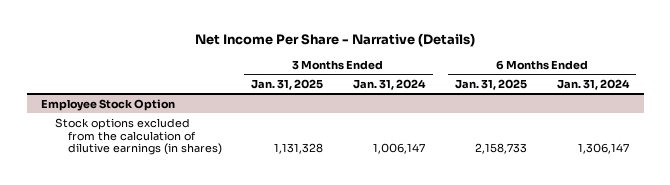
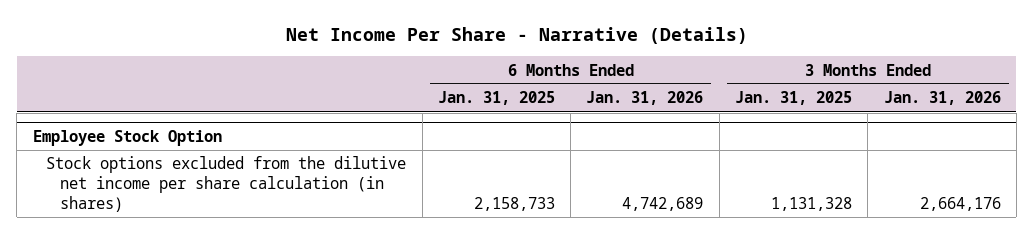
- | 3 Months Ended Jan. 31, 2025 | 3 Months Ended Jan. 31, 2024 | 6 Months Ended Jan. 31, 2025 | 6 Months Ended Jan. 31, 2024
+ | 6 Months Ended Jan. 31, 2025 | 6 Months Ended Jan. 31, 2026 | 3 Months Ended Jan. 31, 2025 | 3 Months Ended Jan. 31, 2026
@ Employee Stock Option
- Stock options excluded from the calculation of dilutive earnings (in shares) | 1,131,328 | 1,006,147 | 2,158,733 | 1,306,147
+ Stock options excluded from the dilutive net income per share calculation (in shares) | 2,158,733 | 4,742,689 | 1,131,328 | 2,664,176

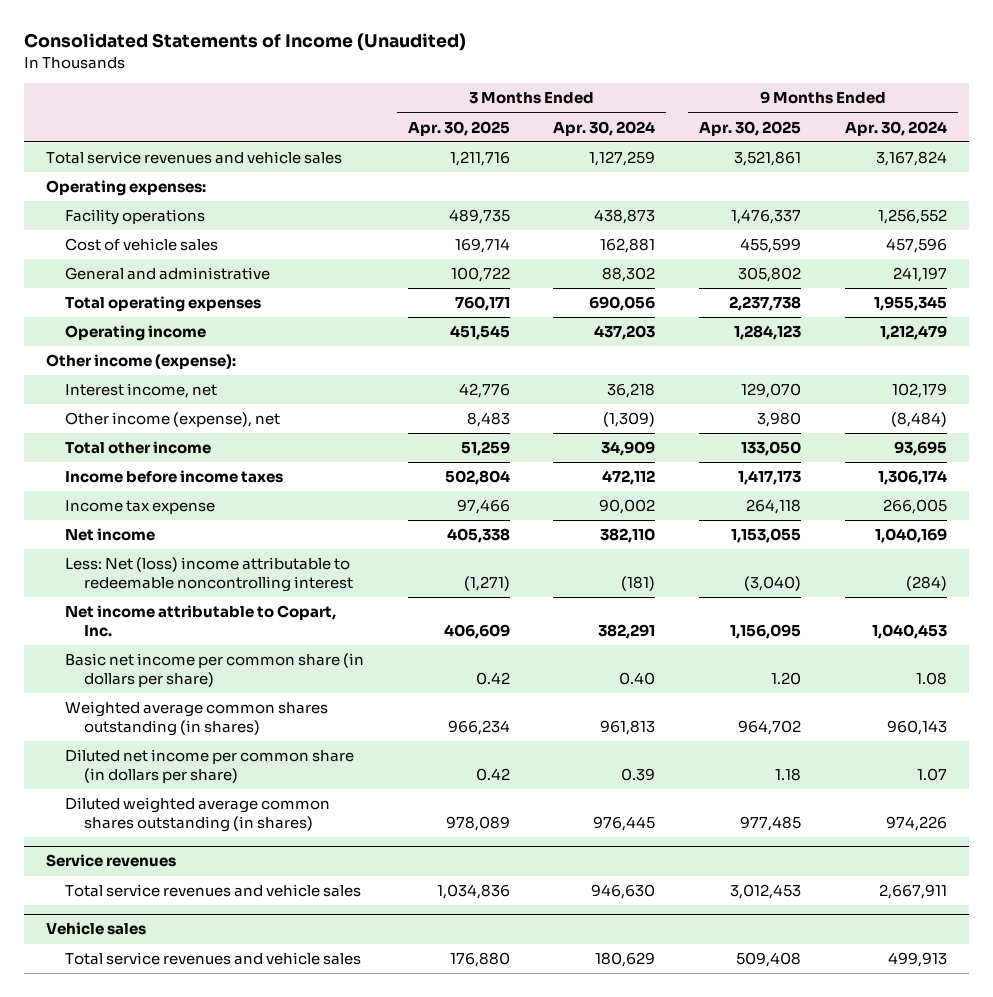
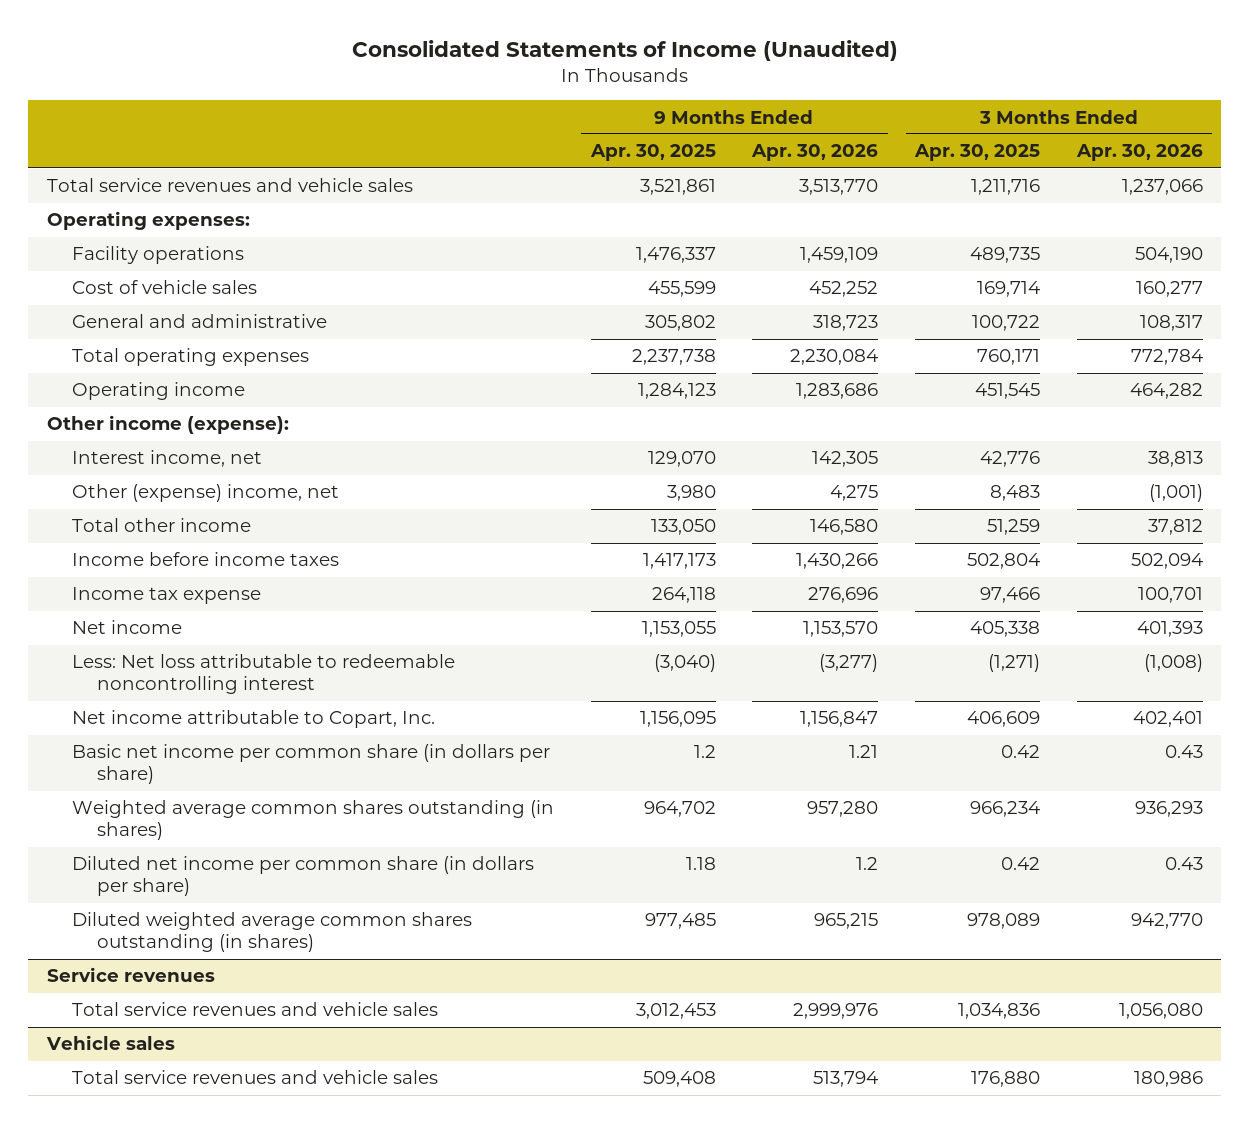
- | 3 Months Ended Apr. 30, 2025 | 3 Months Ended Apr. 30, 2024 | 9 Months Ended Apr. 30, 2025 | 9 Months Ended Apr. 30, 2024
+ | 9 Months Ended Apr. 30, 2025 | 9 Months Ended Apr. 30, 2026 | 3 Months Ended Apr. 30, 2025 | 3 Months Ended Apr. 30, 2026
- Other income (expense), net | 8,483 | (1,309) | 3,980 | (8,484)
+ Other (expense) income, net | 3,980 | 4,275 | 8,483 | (1,001)
- Less: Net (loss) income attributable to redeemable noncontrolling interest | (1,271) | (181) | (3,040) | (284)
+ Less: Net loss attributable to redeemable noncontrolling interest | (3,040) | (3,277) | (1,271) | (1,008)
- Basic net income per common share (in dollars per share) | 0.42 | 0.40 | 1.20 | 1.08
+ Basic net income per common share (in dollars per share) | 1.2 | 1.21 | 0.42 | 0.43

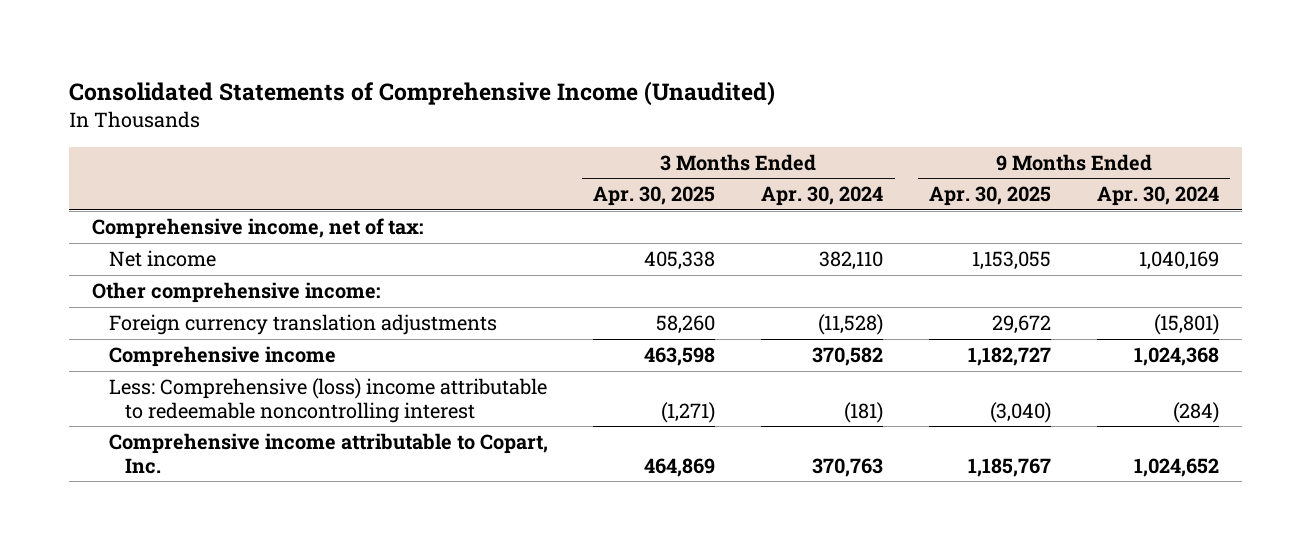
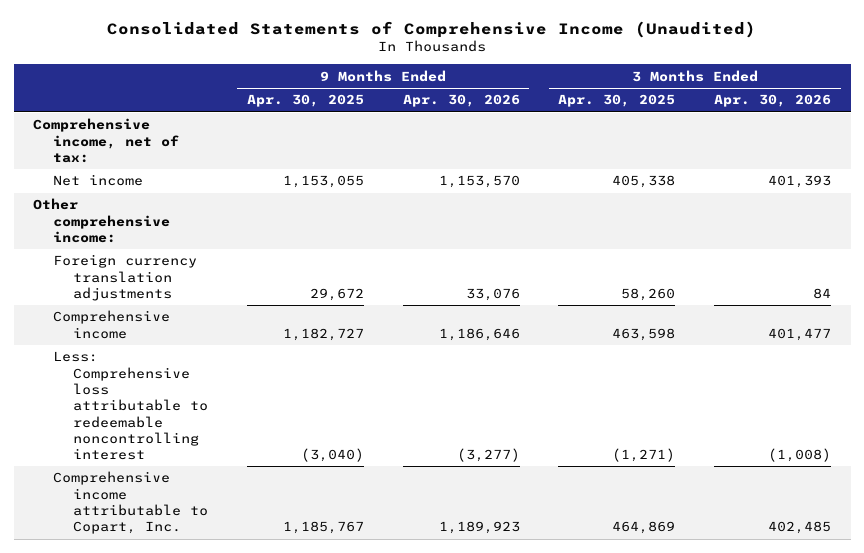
- | 3 Months Ended Apr. 30, 2025 | 3 Months Ended Apr. 30, 2024 | 9 Months Ended Apr. 30, 2025 | 9 Months Ended Apr. 30, 2024
+ | 9 Months Ended Apr. 30, 2025 | 9 Months Ended Apr. 30, 2026 | 3 Months Ended Apr. 30, 2025 | 3 Months Ended Apr. 30, 2026
- Less: Comprehensive (loss) income attributable to redeemable noncontrolling interest | (1,271) | (181) | (3,040) | (284)
+ Less: Comprehensive loss attributable to redeemable noncontrolling interest | (3,040) | (3,277) | (1,271) | (1,008)

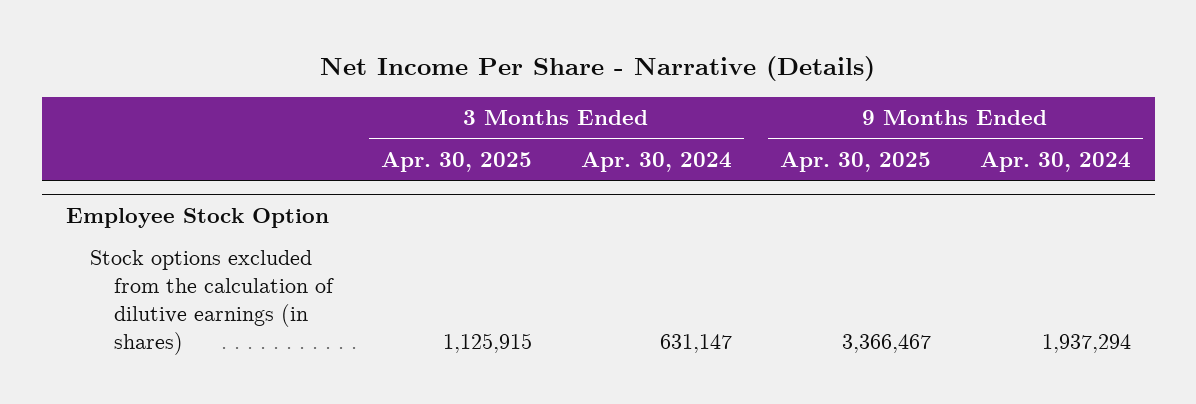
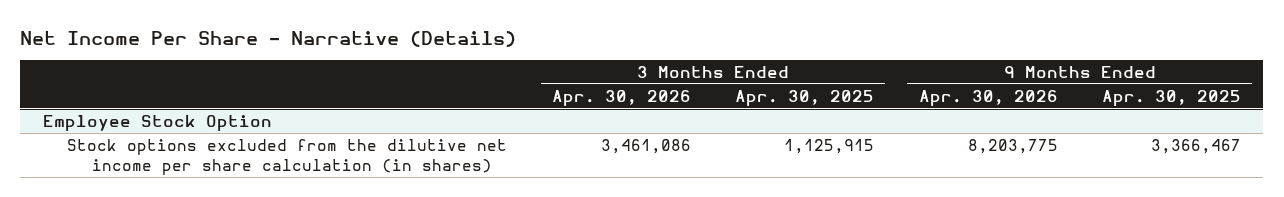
- | 3 Months Ended Apr. 30, 2025 | 3 Months Ended Apr. 30, 2024 | 9 Months Ended Apr. 30, 2025 | 9 Months Ended Apr. 30, 2024
+ | 3 Months Ended Apr. 30, 2026 | 3 Months Ended Apr. 30, 2025 | 9 Months Ended Apr. 30, 2026 | 9 Months Ended Apr. 30, 2025
@ Employee Stock Option
- Stock options excluded from the calculation of dilutive earnings (in shares) | 1,125,915 | 631,147 | 3,366,467 | 1,937,294
+ Stock options excluded from the dilutive net income per share calculation (in shares) | 3,461,086 | 1,125,915 | 8,203,775 | 3,366,467

